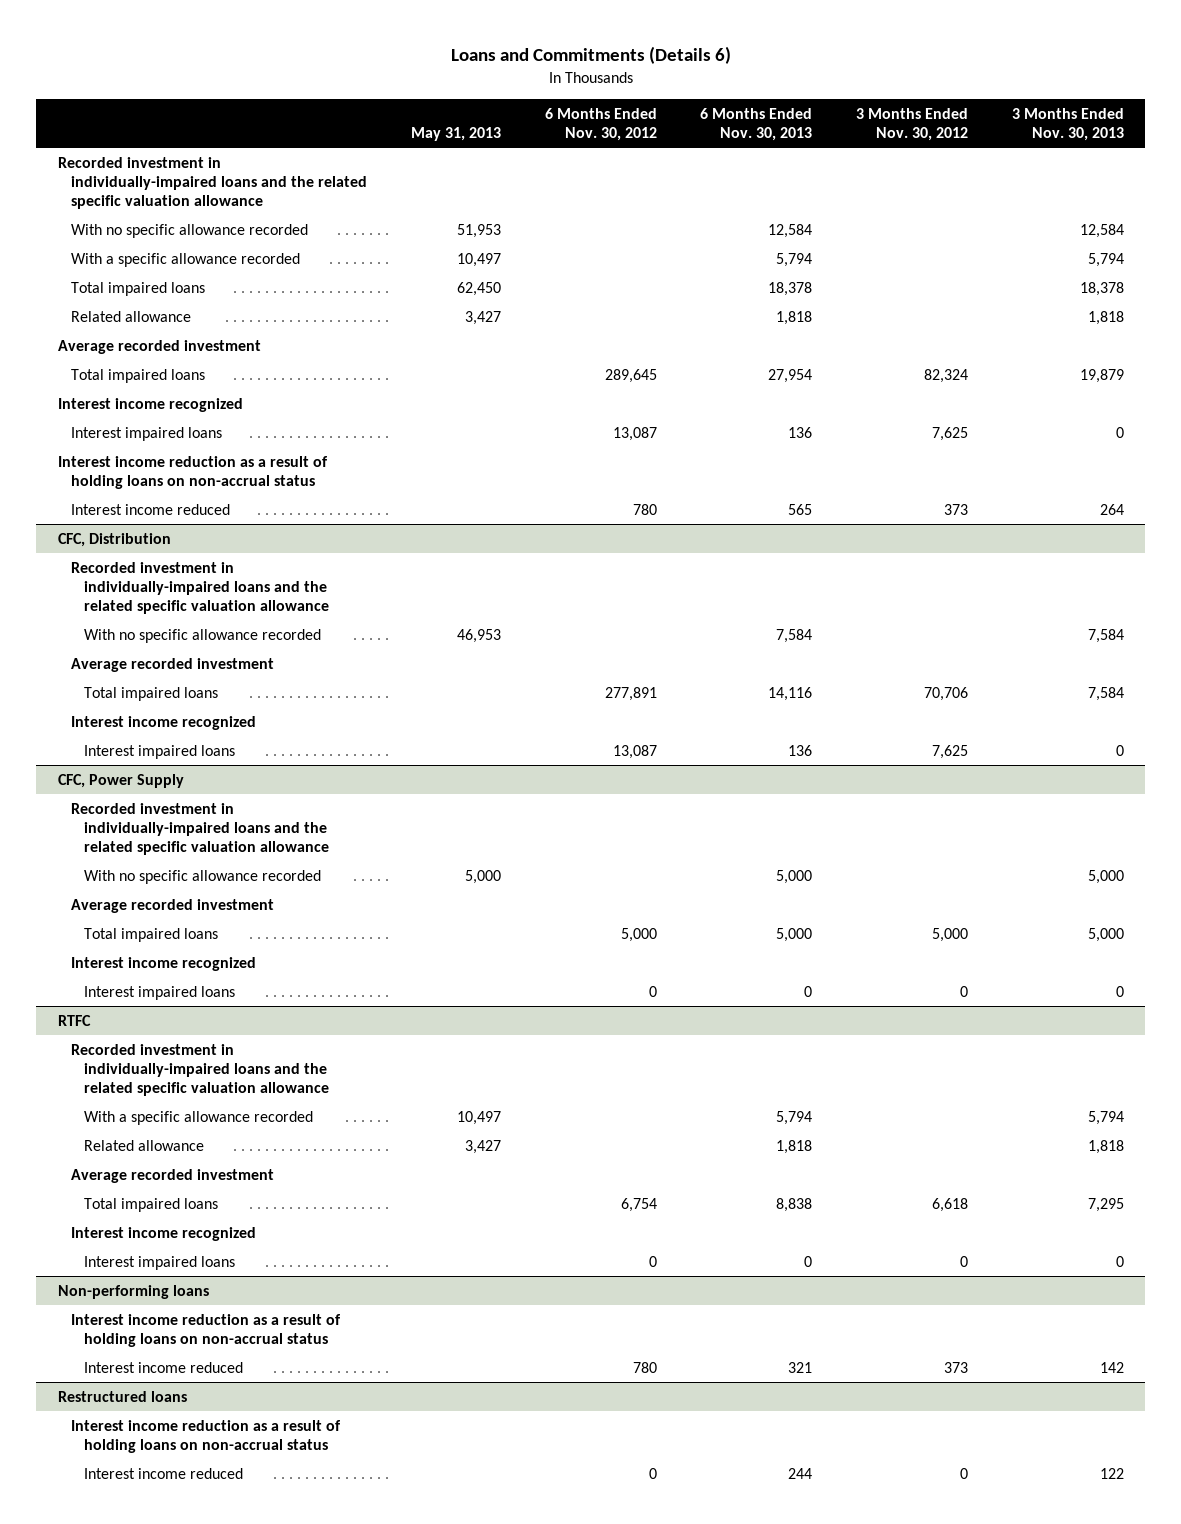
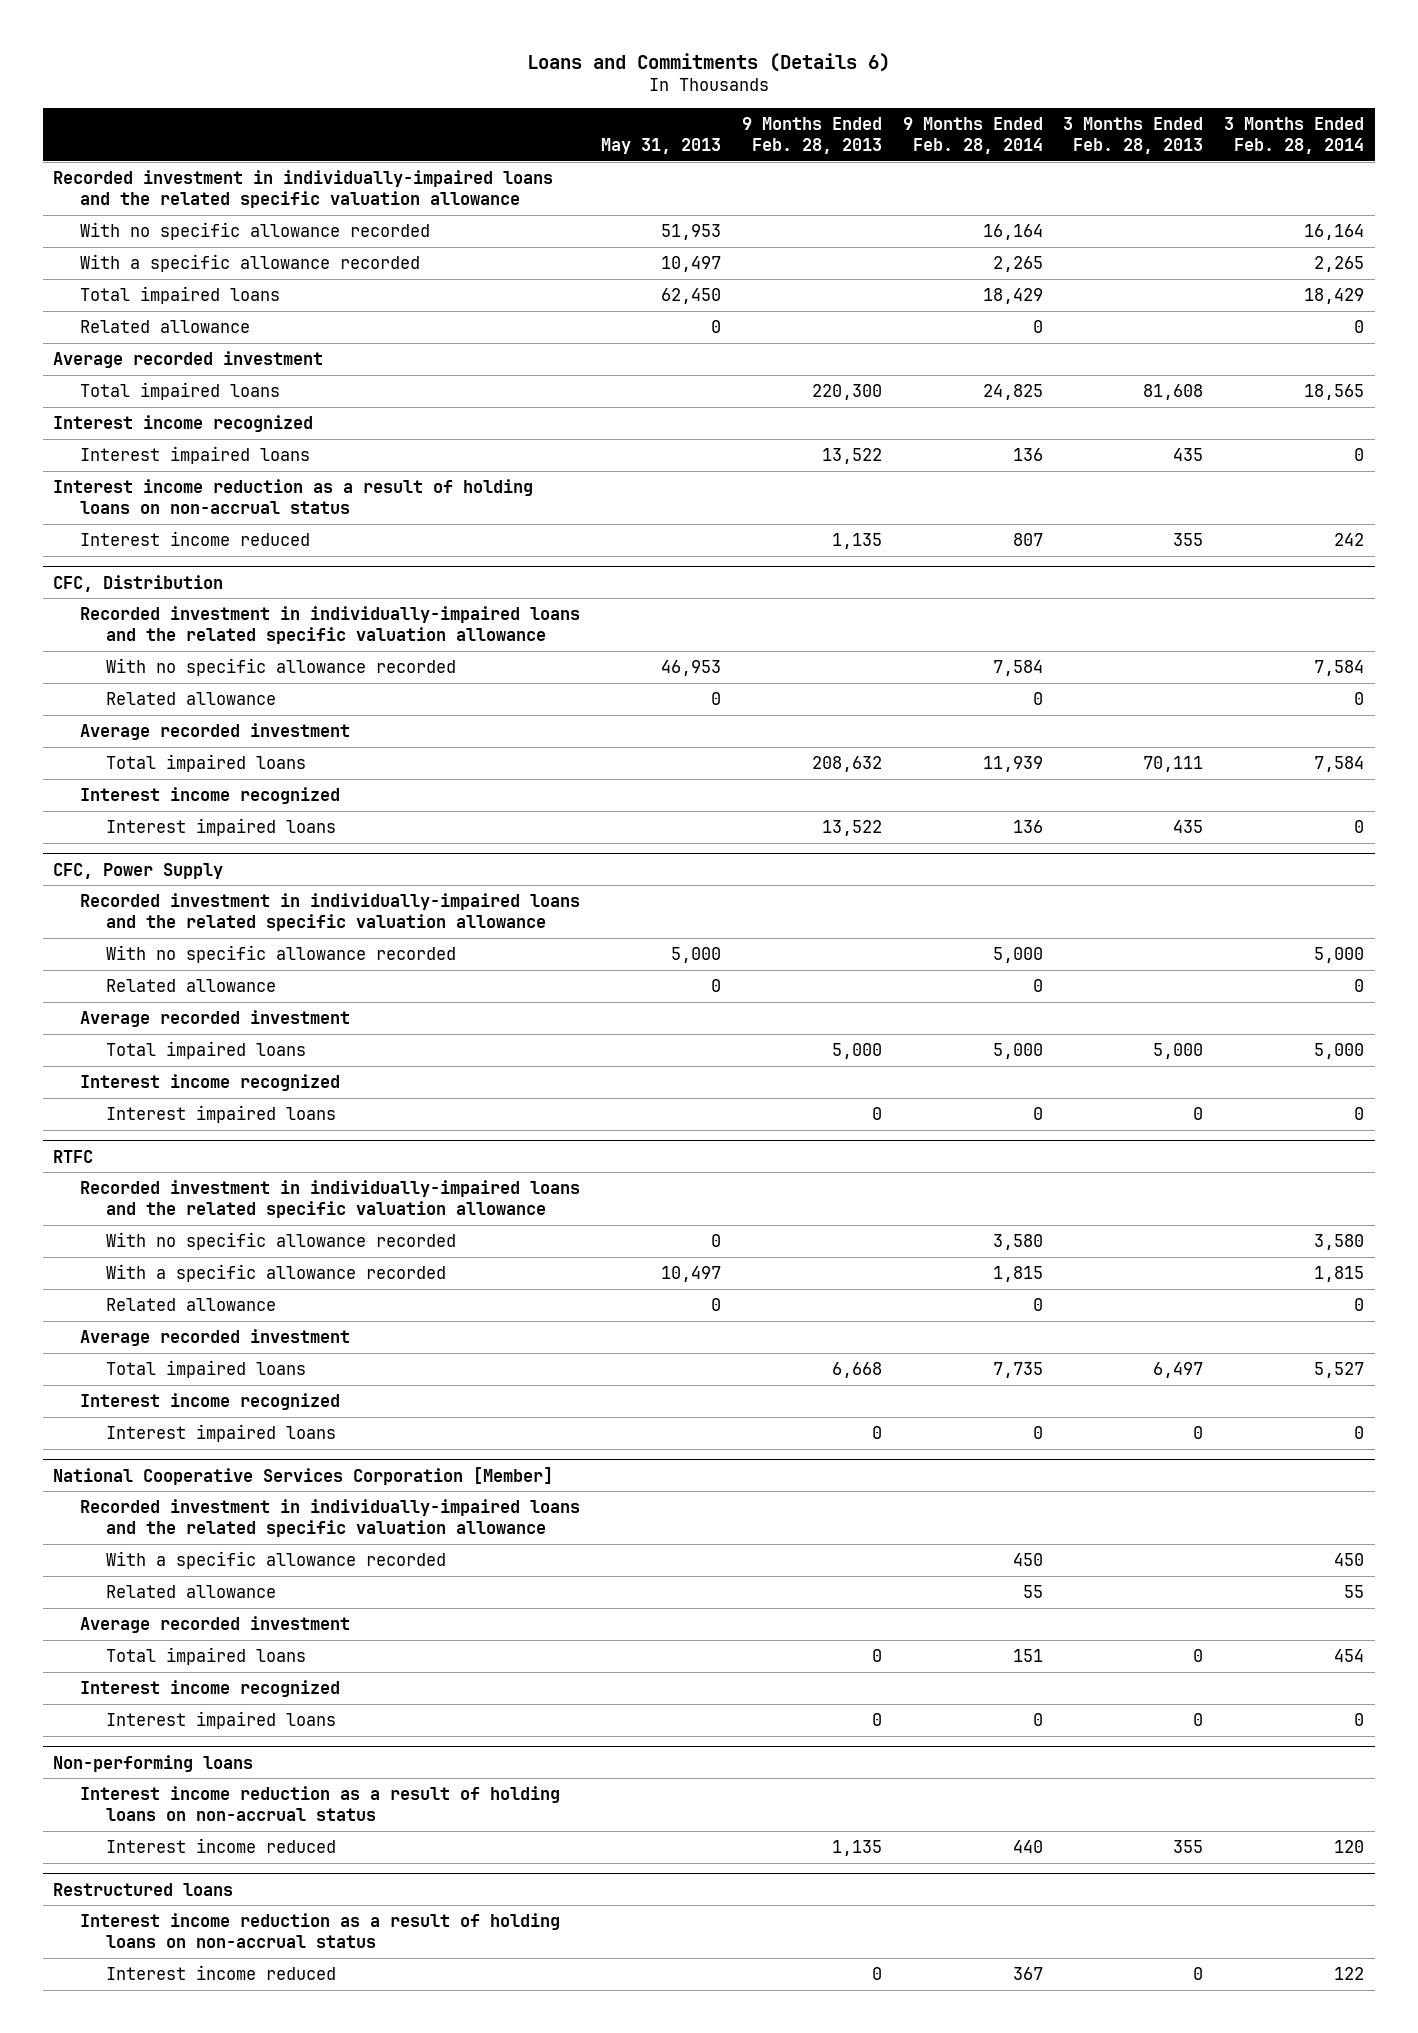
- | May 31, 2013 | 6 Months Ended Nov. 30, 2012 | 6 Months Ended Nov. 30, 2013 | 3 Months Ended Nov. 30, 2012 | 3 Months Ended Nov. 30, 2013
+ | May 31, 2013 | 9 Months Ended Feb. 28, 2013 | 9 Months Ended Feb. 28, 2014 | 3 Months Ended Feb. 28, 2013 | 3 Months Ended Feb. 28, 2014
- Related allowance | 3,427 | | 1,818 | | 1,818
+ Related allowance | 0 | | 0 | | 0
@ CFC, Distribution
+ Related allowance | 0 | | 0 | | 0
@ CFC, Power Supply
+ Related allowance | 0 | | 0 | | 0
@ RTFC
+ With no specific allowance recorded | 0 | | 3,580 | | 3,580
- Related allowance | 3,427 | | 1,818 | | 1,818
+ Related allowance | 0 | | 0 | | 0
+ National Cooperative Services Corporation [Member]
+ Recorded investment in individually-impaired loans and the related specific valuation allowance
+ With a specific allowance recorded | | | 450 | | 450
+ Related allowance | | | 55 | | 55
+ Average recorded investment
+ Total impaired loans | | 0 | 151 | 0 | 454
+ Interest income recognized
+ Interest impaired loans | | 0 | 0 | 0 | 0

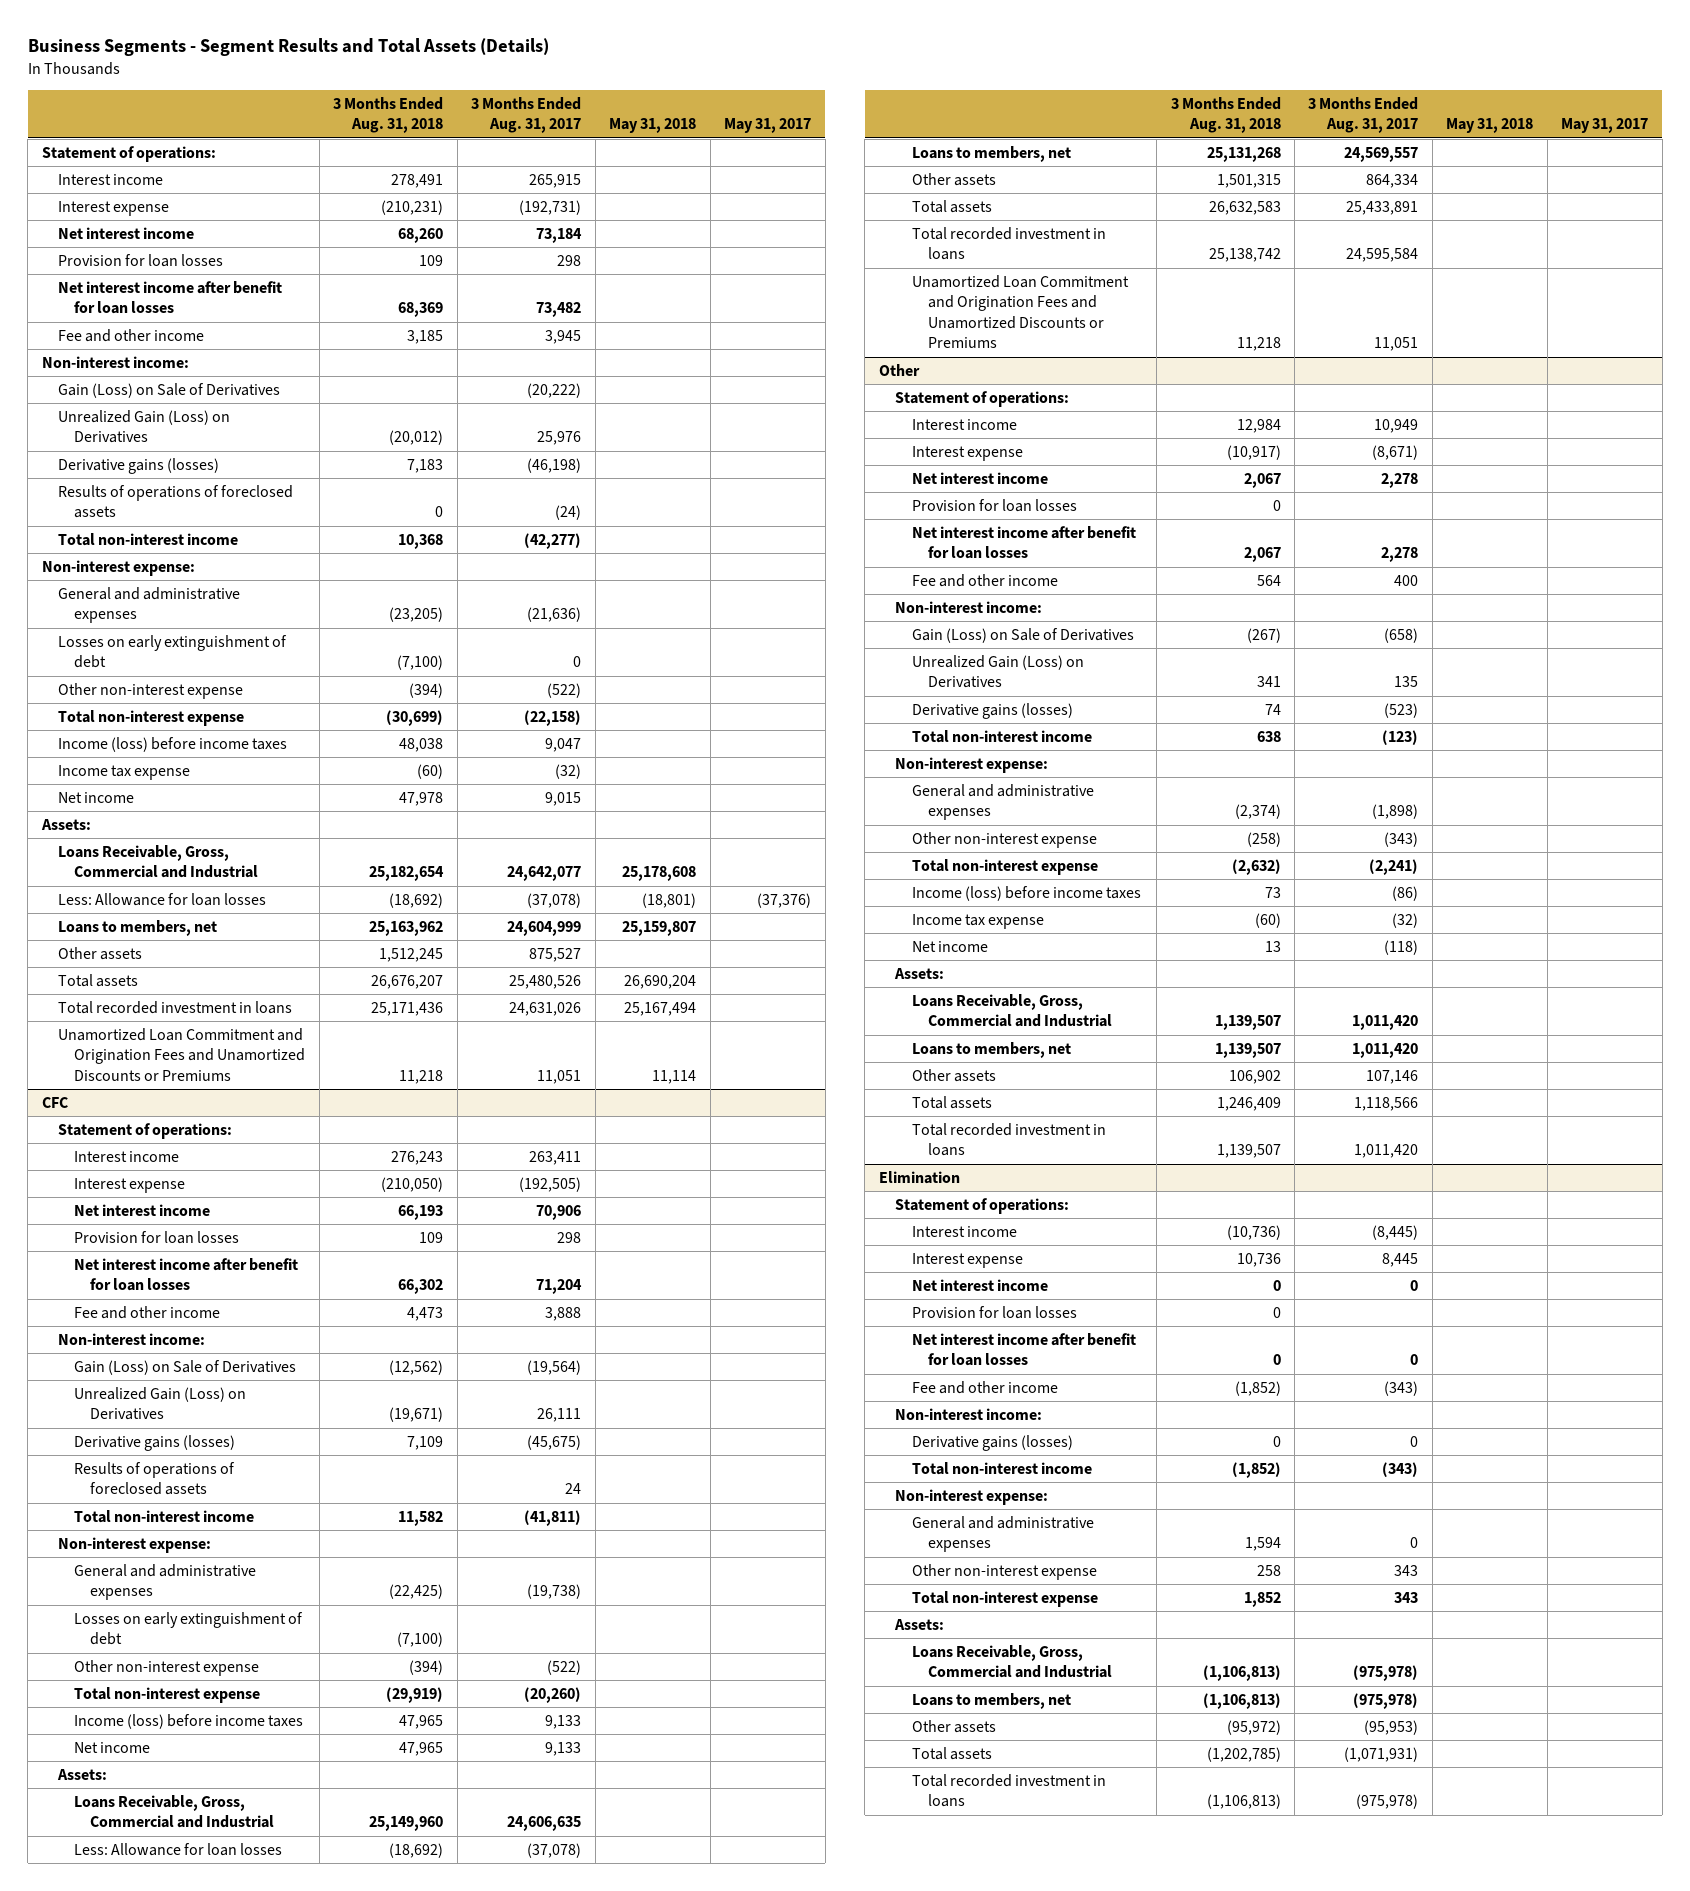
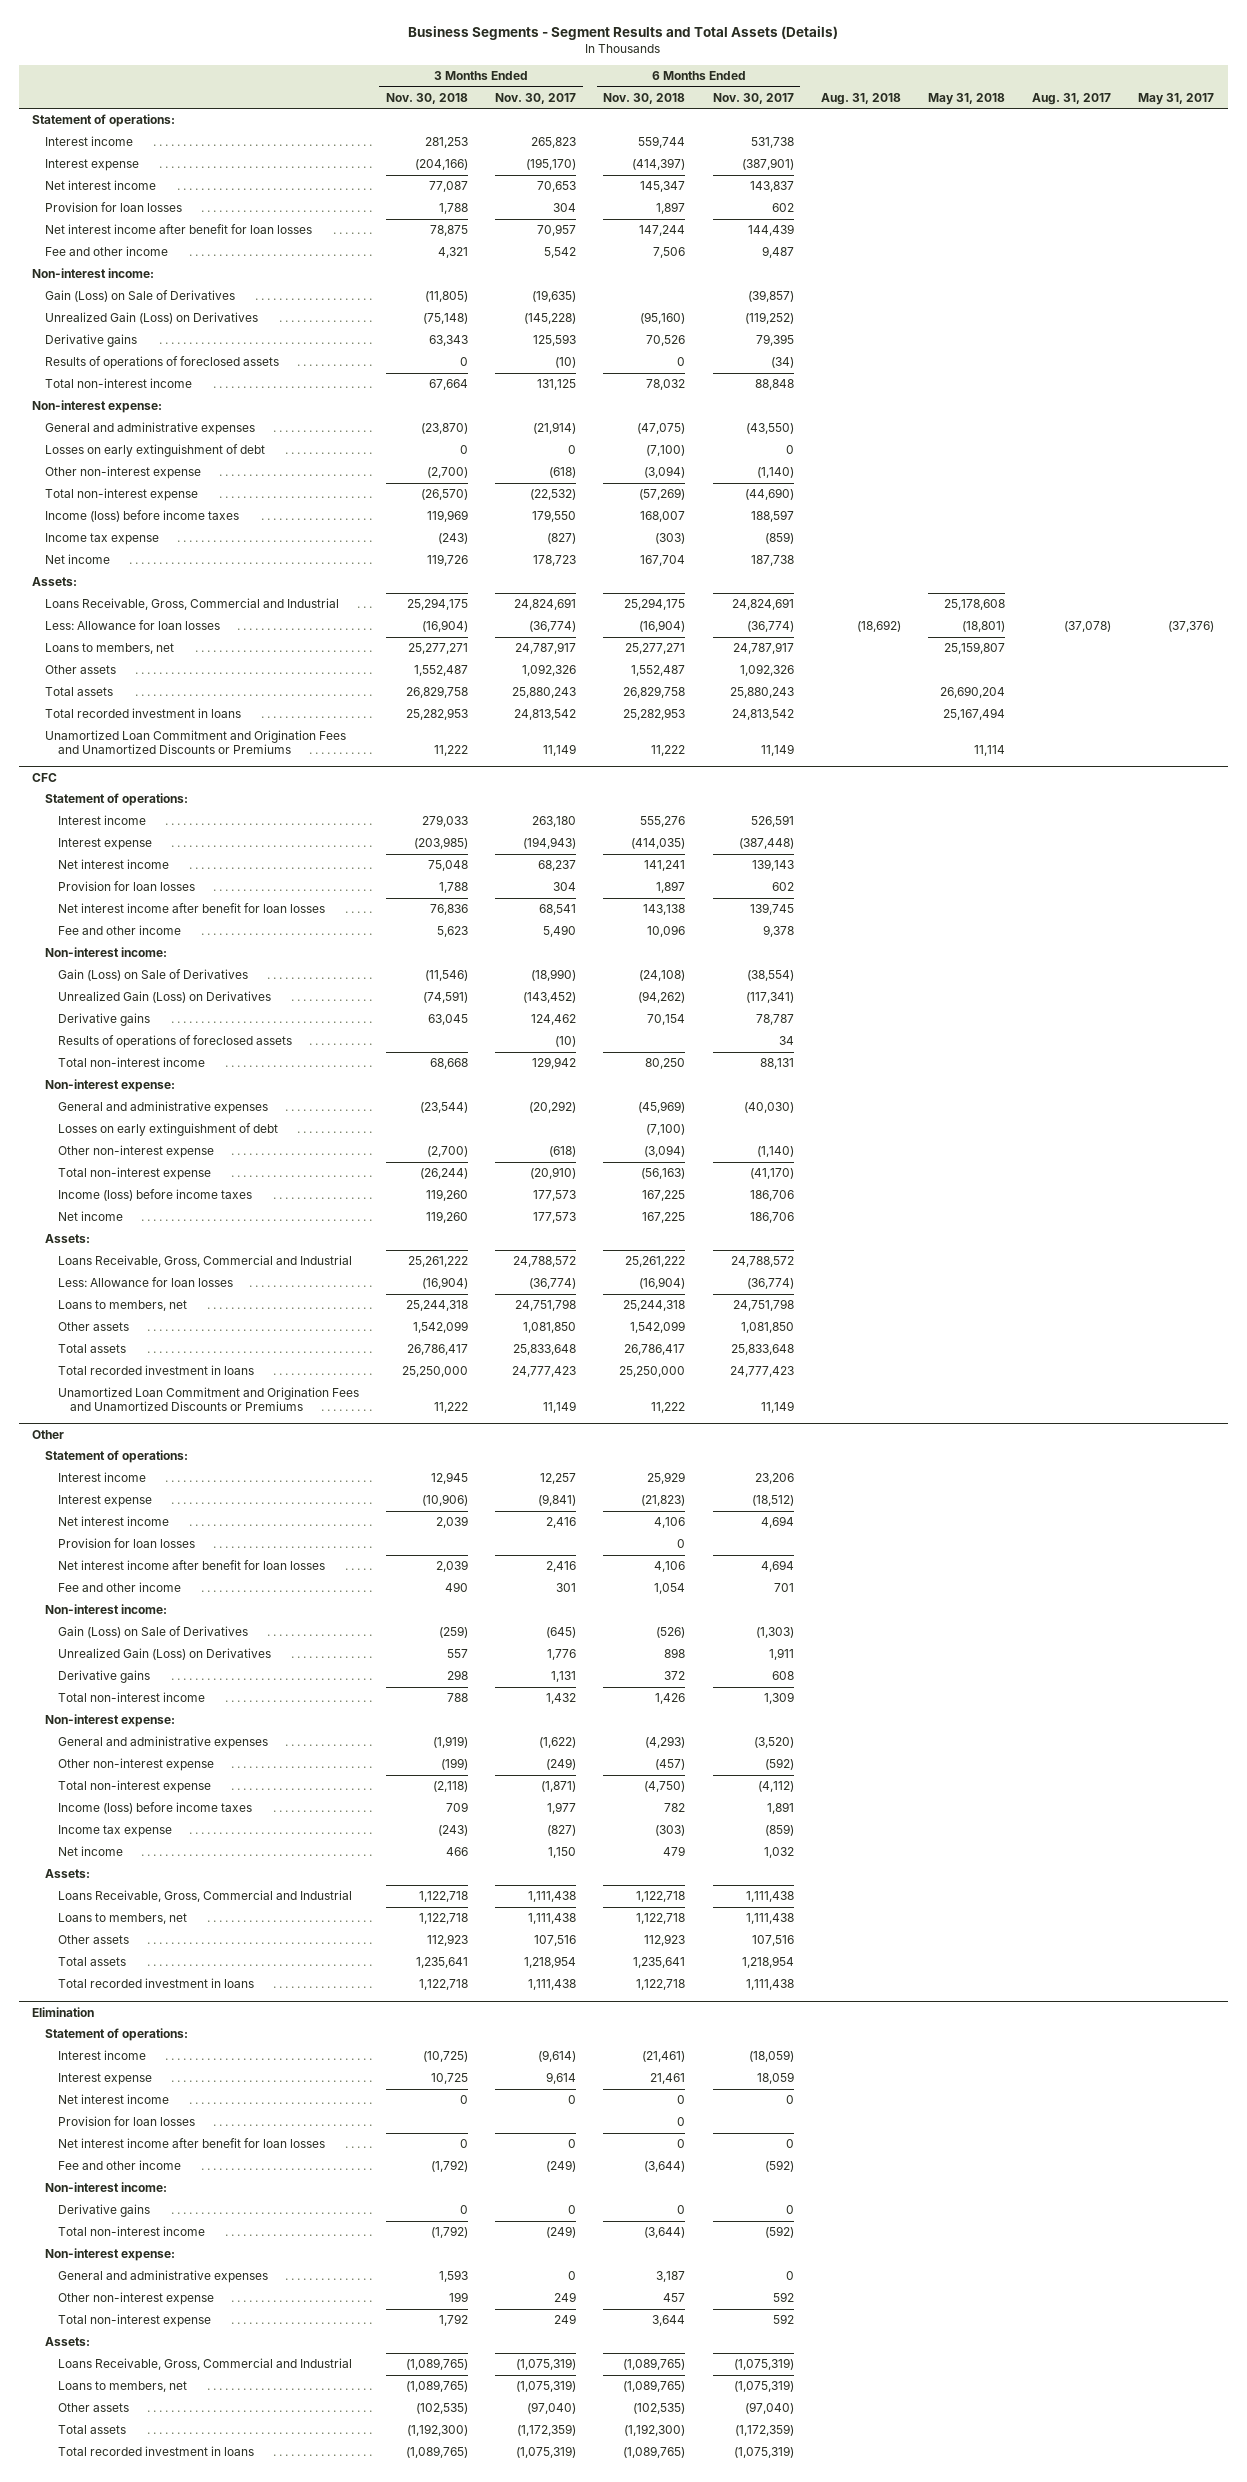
- | 3 Months Ended Aug. 31, 2018 | 3 Months Ended Aug. 31, 2017 | May 31, 2018 | May 31, 2017
+ | 3 Months Ended Nov. 30, 2018 | 3 Months Ended Nov. 30, 2017 | 6 Months Ended Nov. 30, 2018 | 6 Months Ended Nov. 30, 2017 | Aug. 31, 2018 | May 31, 2018 | Aug. 31, 2017 | May 31, 2017
- Derivative gains (losses) | 7,183 | (46,198) | |
+ Derivative gains | 63,343 | 125,593 | 70,526 | 79,395 | | | |
@ CFC
- Derivative gains (losses) | 7,109 | (45,675) | |
+ Derivative gains | 63,045 | 124,462 | 70,154 | 78,787 | | | |
@ Other
- Derivative gains (losses) | 74 | (523) | |
+ Derivative gains | 298 | 1,131 | 372 | 608 | | | |
@ Elimination
- Derivative gains (losses) | 0 | 0 | |
+ Derivative gains | 0 | 0 | 0 | 0 | | | |

